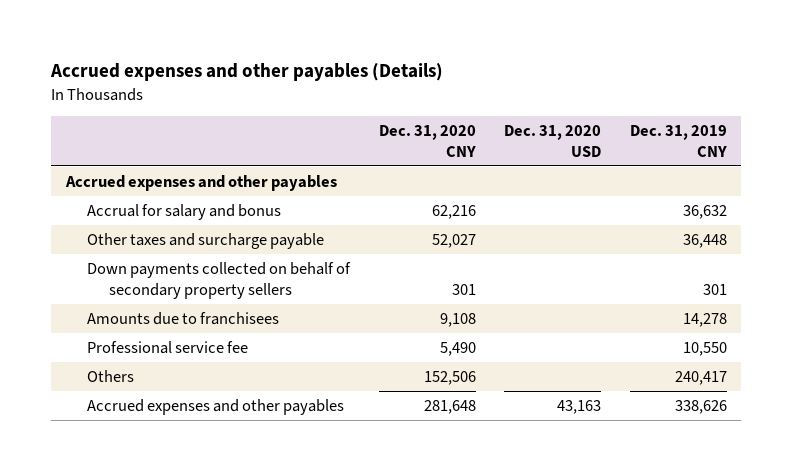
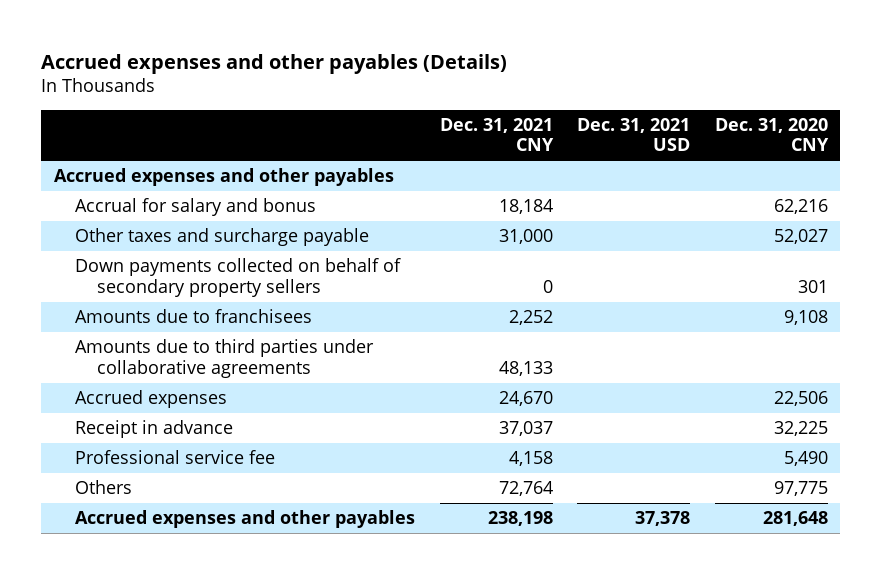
- | Dec. 31, 2020 CNY | Dec. 31, 2020 USD | Dec. 31, 2019 CNY
+ | Dec. 31, 2021 CNY | Dec. 31, 2021 USD | Dec. 31, 2020 CNY
+ Amounts due to third parties under collaborative agreements | 48,133 | |
+ Accrued expenses | 24,670 | | 22,506
+ Receipt in advance | 37,037 | | 32,225
- Others | 152,506 | | 240,417
+ Others | 72,764 | | 97,775

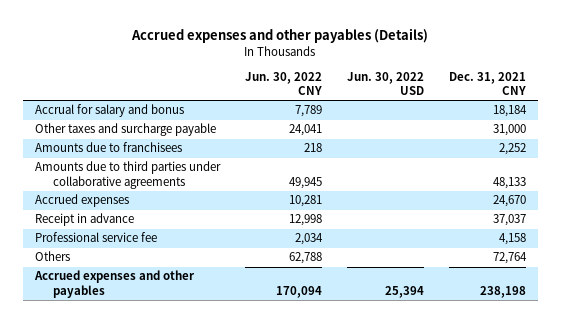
- | Dec. 31, 2021 CNY | Dec. 31, 2021 USD | Dec. 31, 2020 CNY
+ | Jun. 30, 2022 CNY | Jun. 30, 2022 USD | Dec. 31, 2021 CNY
- Accrued expenses and other payables
- Down payments collected on behalf of secondary property sellers | 0 | | 301

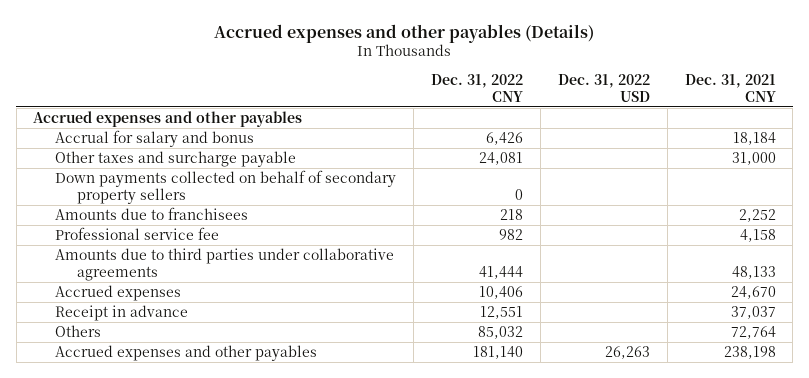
- | Jun. 30, 2022 CNY | Jun. 30, 2022 USD | Dec. 31, 2021 CNY
+ | Dec. 31, 2022 CNY | Dec. 31, 2022 USD | Dec. 31, 2021 CNY
+ Accrued expenses and other payables
+ Down payments collected on behalf of secondary property sellers | 0 | |
moved up: Professional service fee | 982 | | 4,158

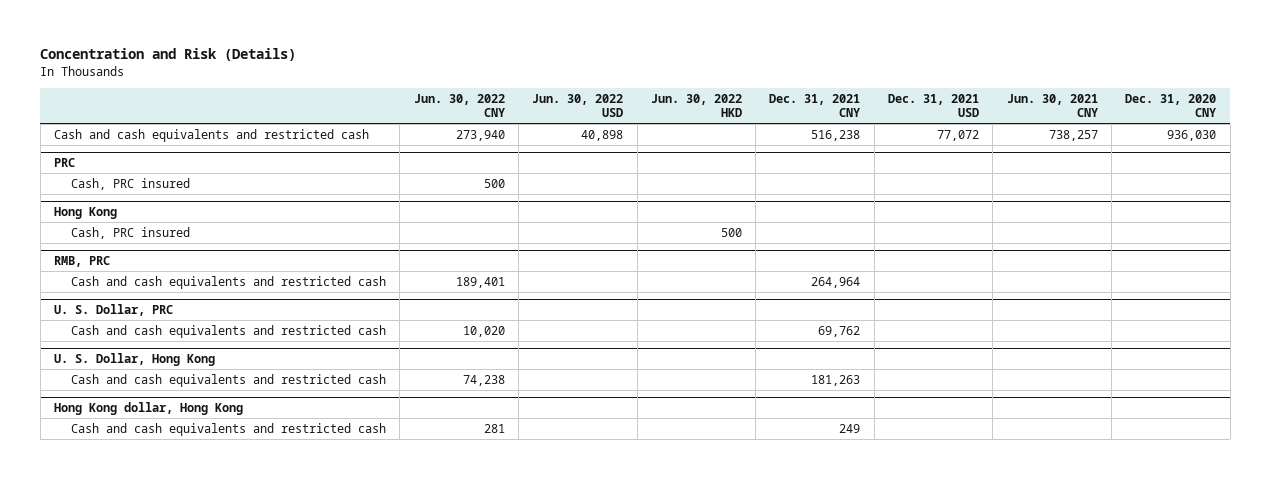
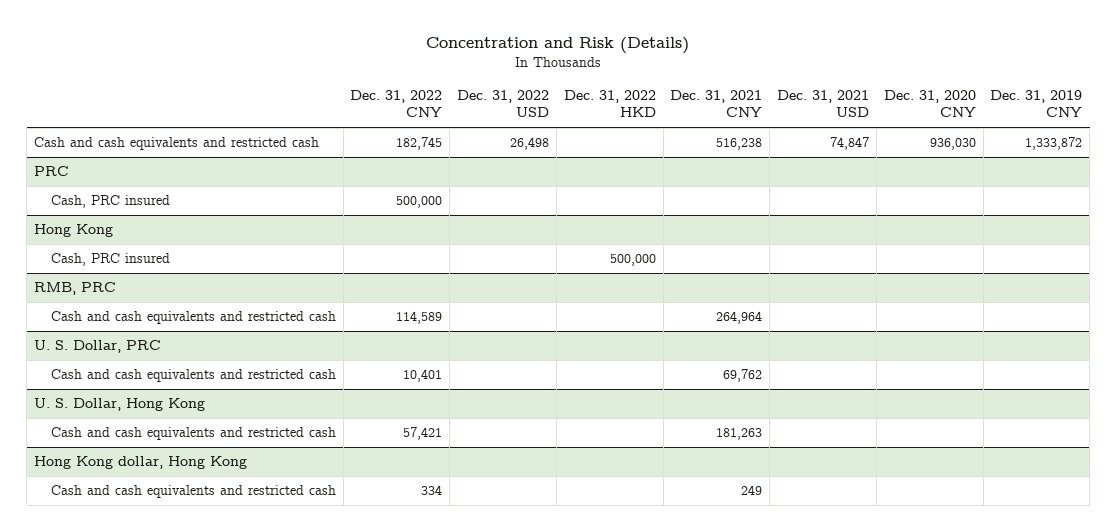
- | Jun. 30, 2022 CNY | Jun. 30, 2022 USD | Jun. 30, 2022 HKD | Dec. 31, 2021 CNY | Dec. 31, 2021 USD | Jun. 30, 2021 CNY | Dec. 31, 2020 CNY
+ | Dec. 31, 2022 CNY | Dec. 31, 2022 USD | Dec. 31, 2022 HKD | Dec. 31, 2021 CNY | Dec. 31, 2021 USD | Dec. 31, 2020 CNY | Dec. 31, 2019 CNY
- Cash and cash equivalents and restricted cash | 273,940 | 40,898 | | 516,238 | 77,072 | 738,257 | 936,030
+ Cash and cash equivalents and restricted cash | 182,745 | 26,498 | | 516,238 | 74,847 | 936,030 | 1,333,872

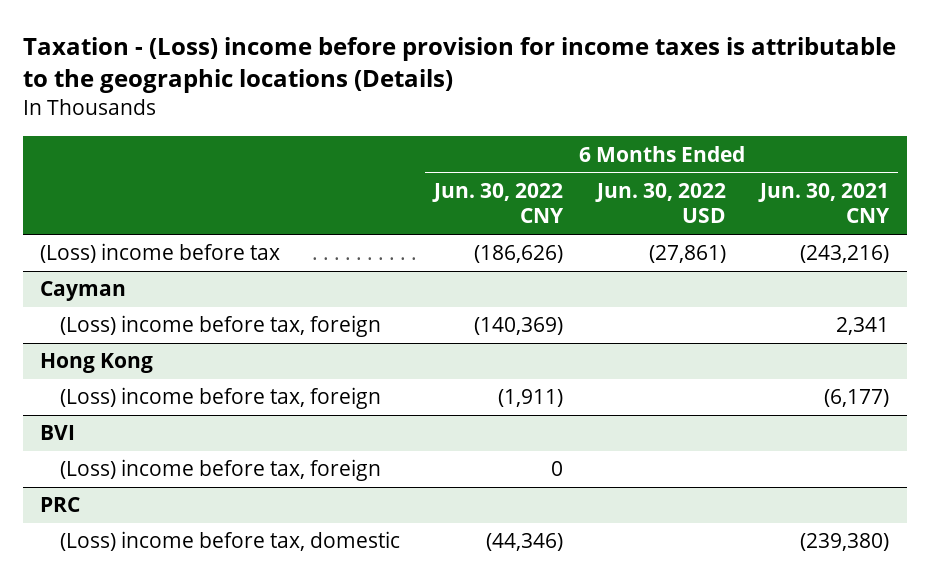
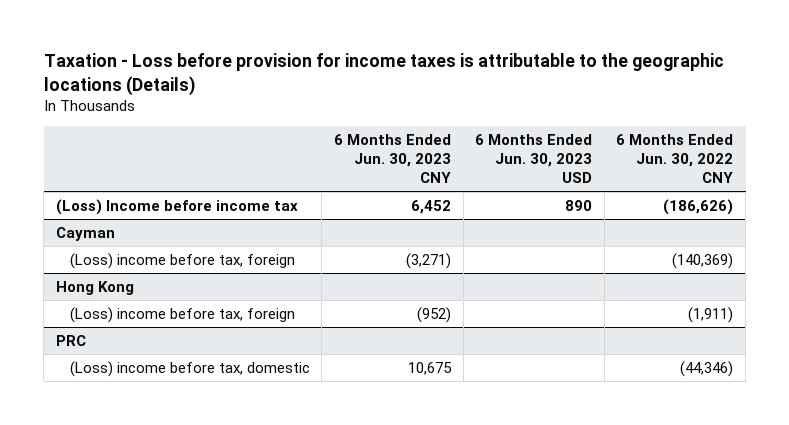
- Taxation - (Loss) income before provision for income taxes is attributable to the geographic locations (Details)
+ Taxation - Loss before provision for income taxes is attributable to the geographic locations (Details)
- | 6 Months Ended Jun. 30, 2022 CNY | 6 Months Ended Jun. 30, 2022 USD | 6 Months Ended Jun. 30, 2021 CNY
+ | 6 Months Ended Jun. 30, 2023 CNY | 6 Months Ended Jun. 30, 2023 USD | 6 Months Ended Jun. 30, 2022 CNY
- (Loss) income before tax | (186,626) | (27,861) | (243,216)
+ (Loss) Income before income tax | 6,452 | 890 | (186,626)
- BVI
- (Loss) income before tax, foreign | 0 | |

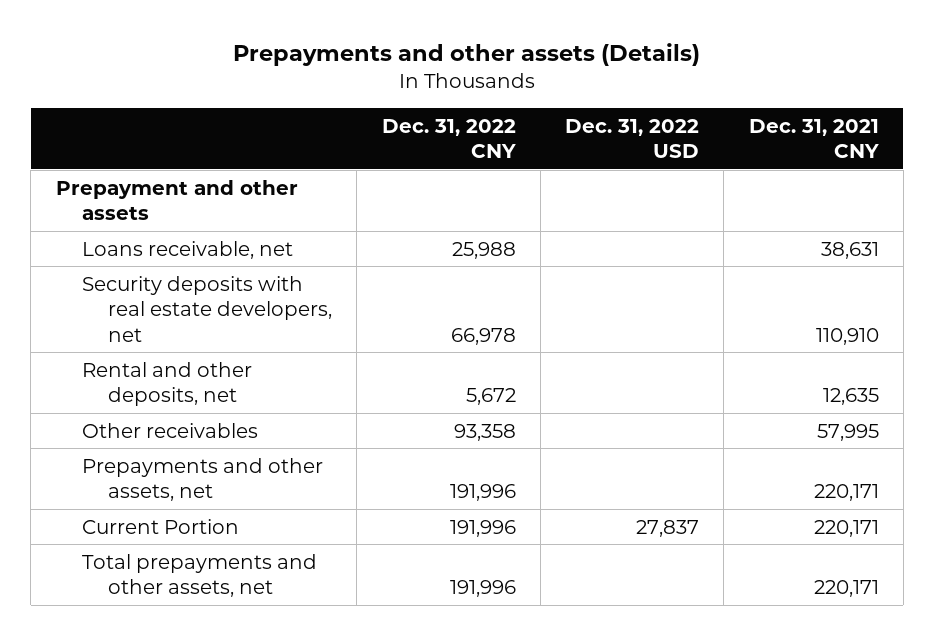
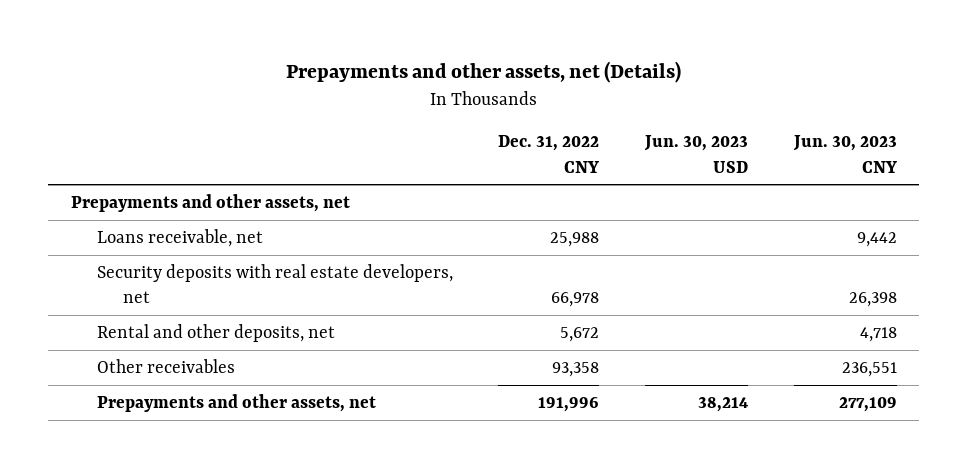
- Prepayments and other assets (Details)
+ Prepayments and other assets, net (Details)
- | Dec. 31, 2022 CNY | Dec. 31, 2022 USD | Dec. 31, 2021 CNY
+ | Dec. 31, 2022 CNY | Jun. 30, 2023 USD | Jun. 30, 2023 CNY
- Prepayment and other assets
+ Prepayments and other assets, net
- Current Portion | 191,996 | 27,837 | 220,171
- Total prepayments and other assets, net | 191,996 | | 220,171

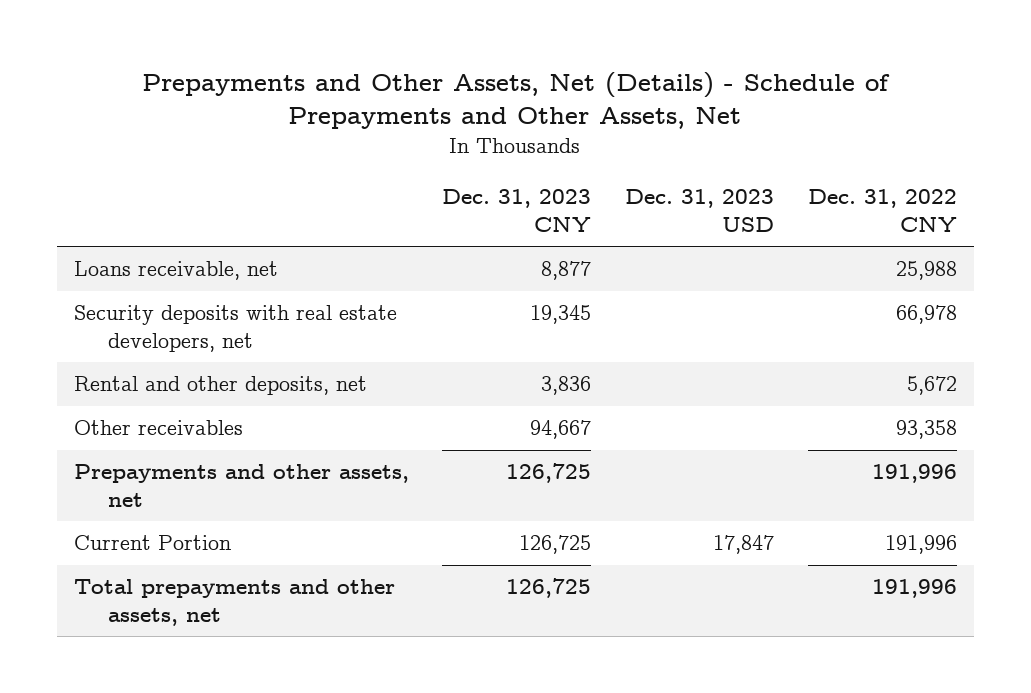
- Prepayments and other assets, net (Details)
+ Prepayments and Other Assets, Net (Details) - Schedule of Prepayments and Other Assets, Net
- | Dec. 31, 2022 CNY | Jun. 30, 2023 USD | Jun. 30, 2023 CNY
+ | Dec. 31, 2023 CNY | Dec. 31, 2023 USD | Dec. 31, 2022 CNY
- Prepayments and other assets, net
+ Current Portion | 126,725 | 17,847 | 191,996
+ Total prepayments and other assets, net | 126,725 | | 191,996

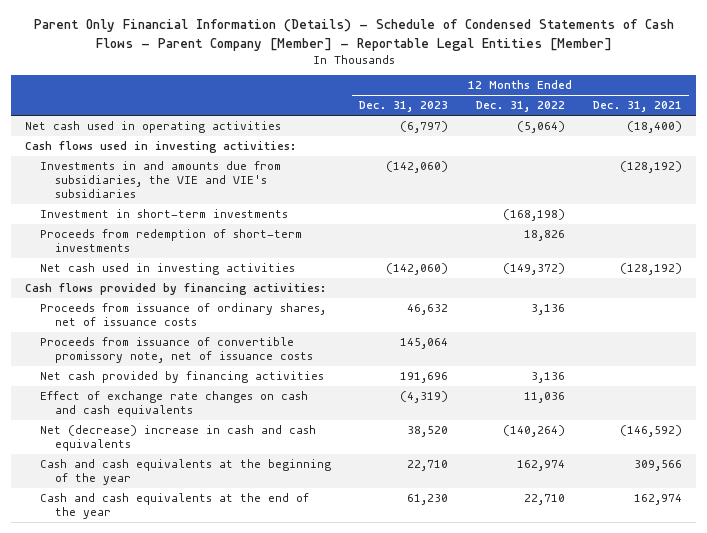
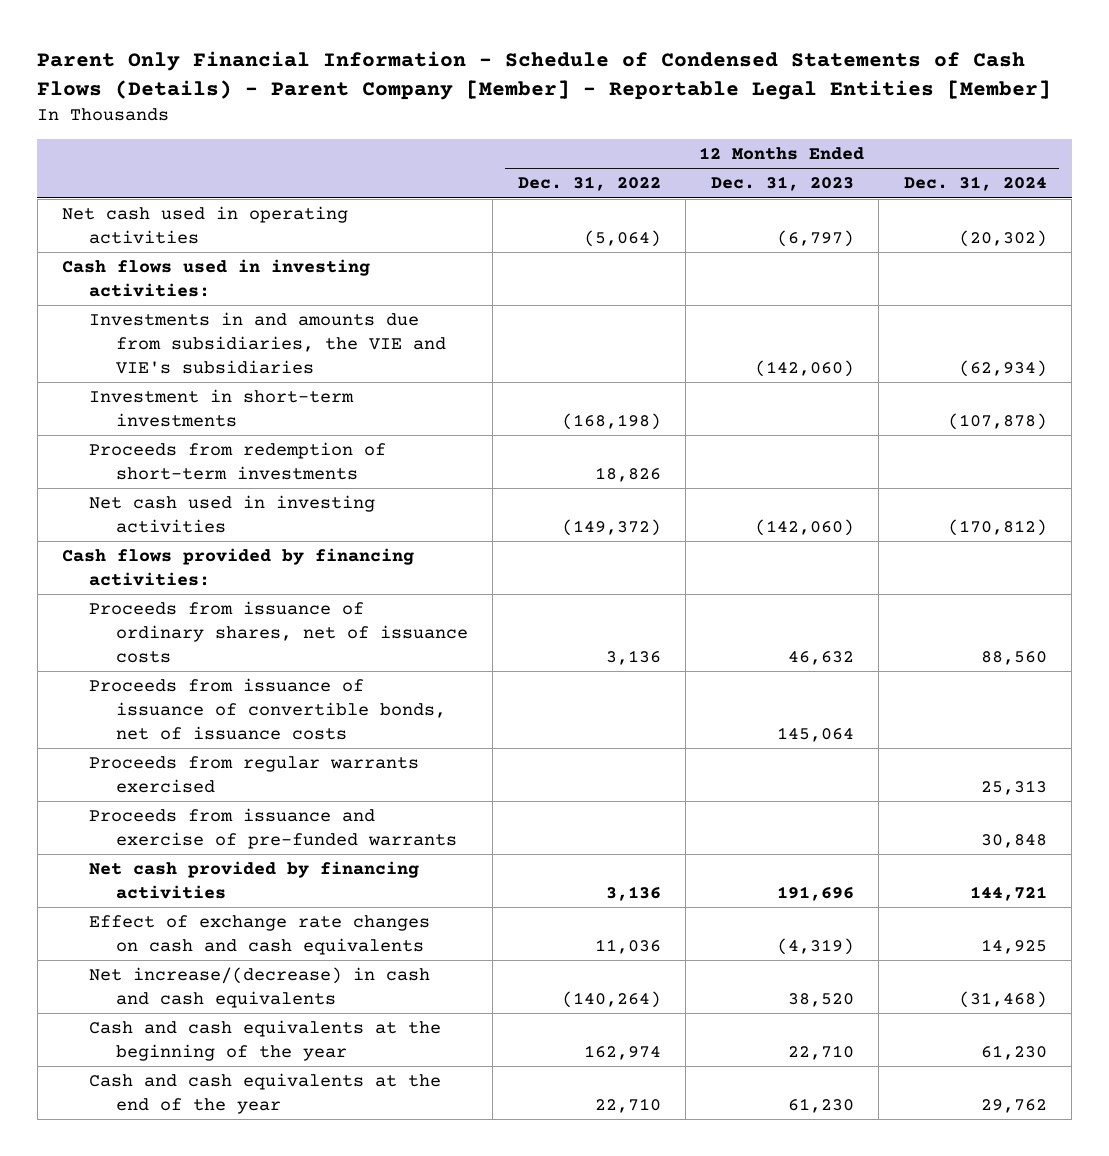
- Parent Only Financial Information (Details) - Schedule of Condensed Statements of Cash Flows - Parent Company [Member] - Reportable Legal Entities [Member]
+ Parent Only Financial Information - Schedule of Condensed Statements of Cash Flows (Details) - Parent Company [Member] - Reportable Legal Entities [Member]
- | 12 Months Ended Dec. 31, 2023 | 12 Months Ended Dec. 31, 2022 | 12 Months Ended Dec. 31, 2021
+ | 12 Months Ended Dec. 31, 2022 | 12 Months Ended Dec. 31, 2023 | 12 Months Ended Dec. 31, 2024
- Proceeds from issuance of convertible promissory note, net of issuance costs | 145,064 | |
+ Proceeds from issuance of issuance of convertible bonds, net of issuance costs | | 145,064 |
+ Proceeds from regular warrants exercised | | | 25,313
+ Proceeds from issuance and exercise of pre-funded warrants | | | 30,848
- Net (decrease) increase in cash and cash equivalents | 38,520 | (140,264) | (146,592)
+ Net increase/(decrease) in cash and cash equivalents | (140,264) | 38,520 | (31,468)

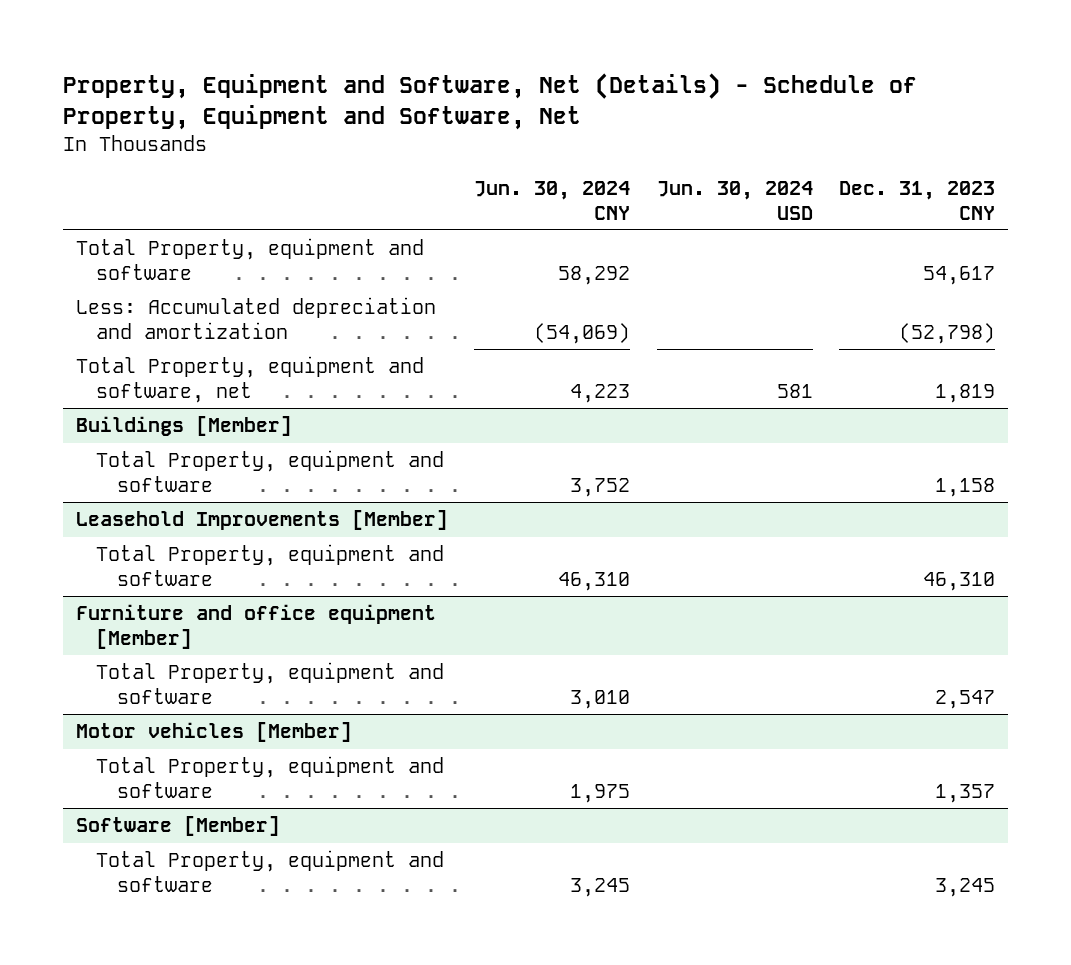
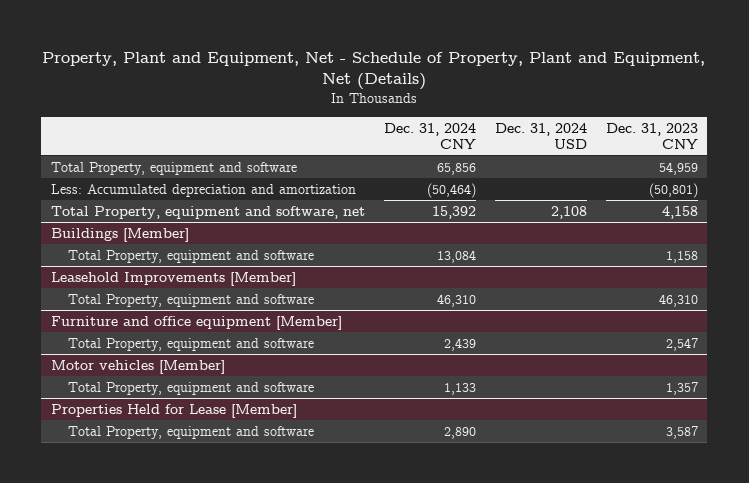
- Property, Equipment and Software, Net (Details) - Schedule of Property, Equipment and Software, Net
+ Property, Plant and Equipment, Net - Schedule of Property, Plant and Equipment, Net (Details)
- | Jun. 30, 2024 CNY | Jun. 30, 2024 USD | Dec. 31, 2023 CNY
+ | Dec. 31, 2024 CNY | Dec. 31, 2024 USD | Dec. 31, 2023 CNY
- Total Property, equipment and software | 58,292 | | 54,617
- Less: Accumulated depreciation and amortization | (54,069) | | (52,798)
- Total Property, equipment and software, net | 4,223 | 581 | 1,819
+ Total Property, equipment and software | 65,856 | | 54,959
+ Less: Accumulated depreciation and amortization | (50,464) | | (50,801)
+ Total Property, equipment and software, net | 15,392 | 2,108 | 4,158
- Software [Member]
- Total Property, equipment and software | 3,245 | | 3,245
+ Properties Held for Lease [Member]
+ Total Property, equipment and software | 2,890 | | 3,587

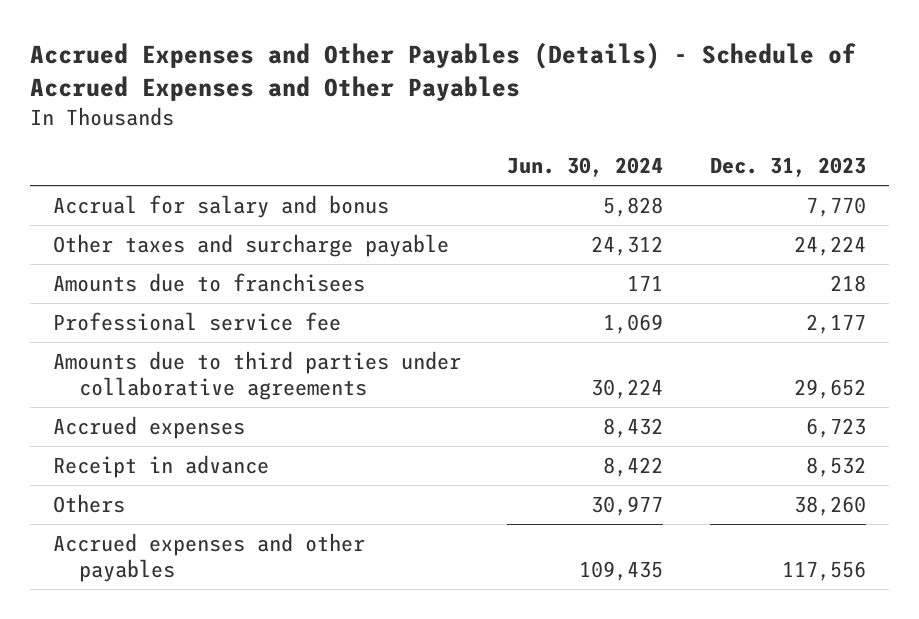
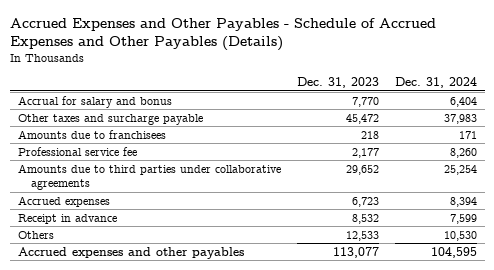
- Accrued Expenses and Other Payables (Details) - Schedule of Accrued Expenses and Other Payables
+ Accrued Expenses and Other Payables - Schedule of Accrued Expenses and Other Payables (Details)
- | Jun. 30, 2024 | Dec. 31, 2023
+ | Dec. 31, 2023 | Dec. 31, 2024
- Other taxes and surcharge payable | 24,312 | 24,224
+ Other taxes and surcharge payable | 45,472 | 37,983
- Others | 30,977 | 38,260
- Accrued expenses and other payables | 109,435 | 117,556
+ Others | 12,533 | 10,530
+ Accrued expenses and other payables | 113,077 | 104,595

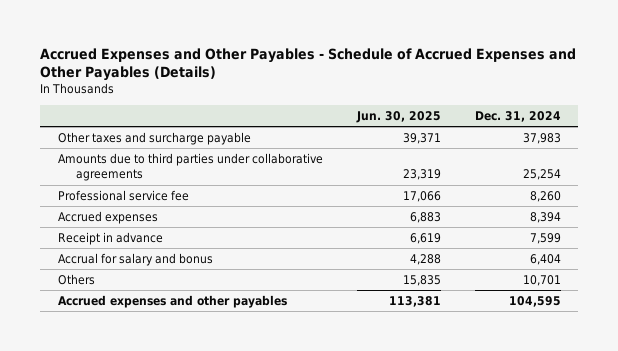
- | Dec. 31, 2023 | Dec. 31, 2024
+ | Jun. 30, 2025 | Dec. 31, 2024
- Amounts due to franchisees | 218 | 171
moved down: Professional service fee | 17,066 | 8,260
- Others | 12,533 | 10,530
moved down: Accrual for salary and bonus | 4,288 | 6,404
+ Others | 15,835 | 10,701

